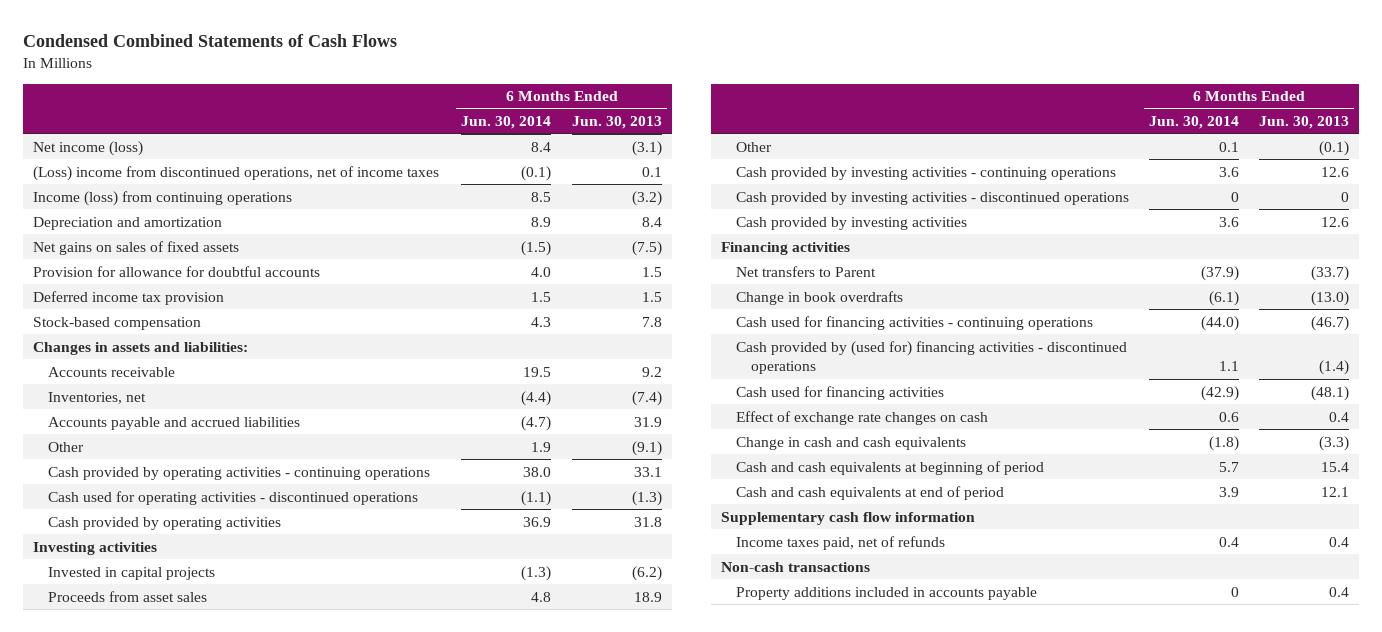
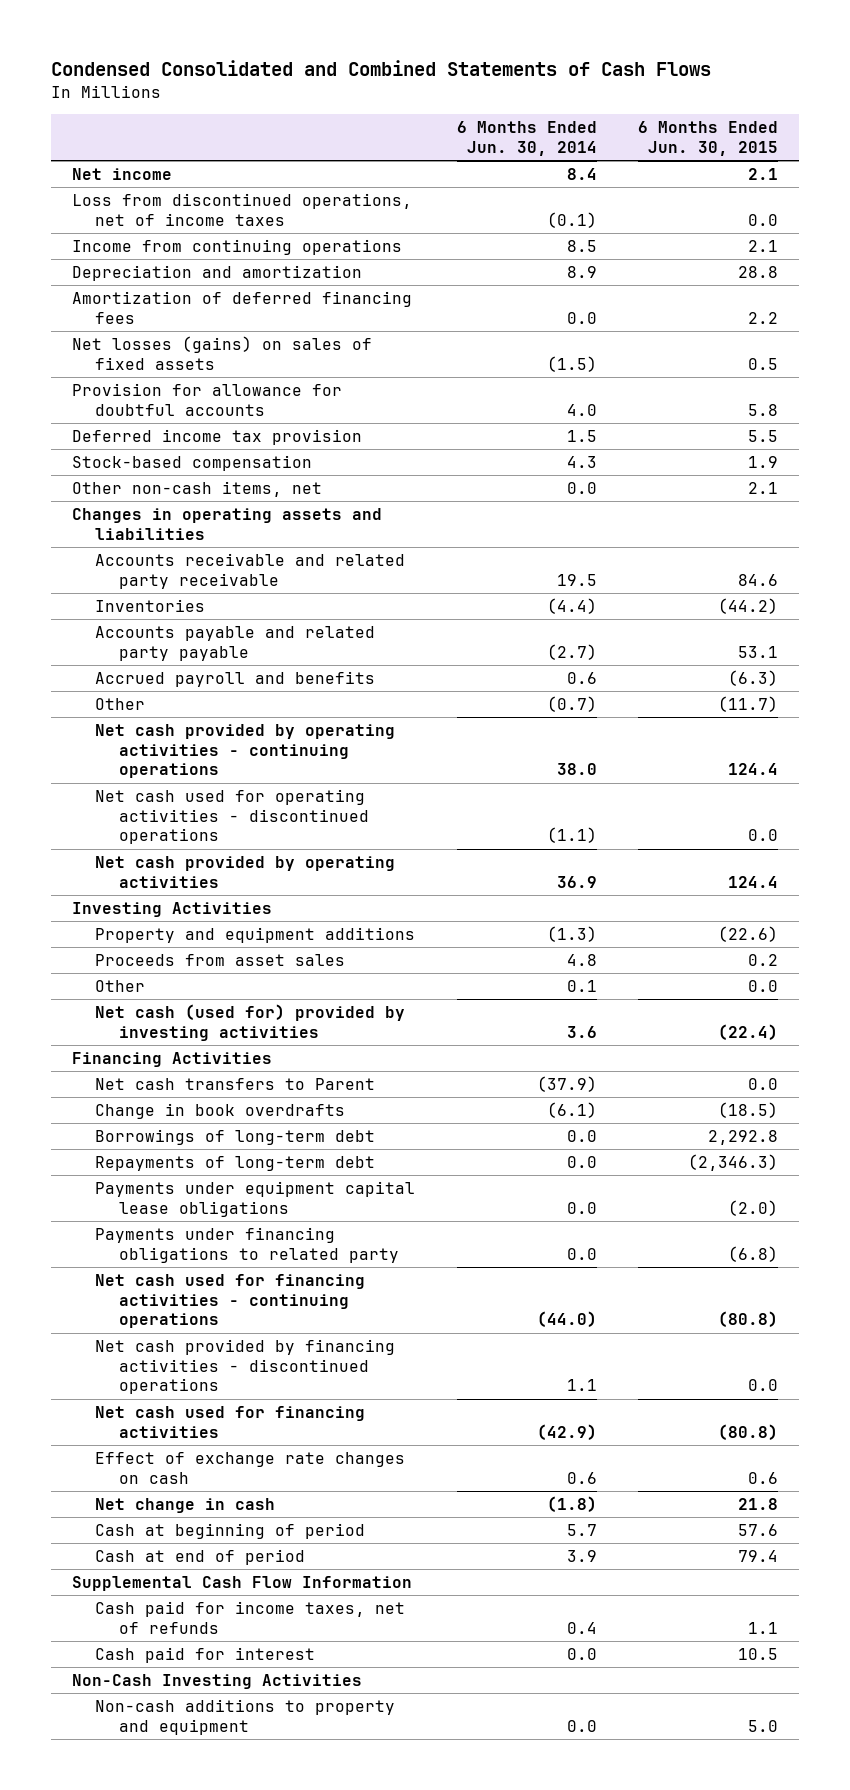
- Condensed Combined Statements of Cash Flows
+ Condensed Consolidated and Combined Statements of Cash Flows
- | 6 Months Ended Jun. 30, 2014 | 6 Months Ended Jun. 30, 2013
+ | 6 Months Ended Jun. 30, 2014 | 6 Months Ended Jun. 30, 2015
- Net income (loss) | 8.4 | (3.1)
- (Loss) income from discontinued operations, net of income taxes | (0.1) | 0.1
- Income (loss) from continuing operations | 8.5 | (3.2)
+ Net income | 8.4 | 2.1
+ Loss from discontinued operations, net of income taxes | (0.1) | 0.0
+ Income from continuing operations | 8.5 | 2.1
- Net gains on sales of fixed assets | (1.5) | (7.5)
+ Amortization of deferred financing fees | 0.0 | 2.2
+ Net losses (gains) on sales of fixed assets | (1.5) | 0.5
- Changes in assets and liabilities:
- Accounts receivable | 19.5 | 9.2
- Inventories, net | (4.4) | (7.4)
- Accounts payable and accrued liabilities | (4.7) | 31.9
- Other | 1.9 | (9.1)
- Cash provided by operating activities - continuing operations | 38.0 | 33.1
- Cash used for operating activities - discontinued operations | (1.1) | (1.3)
- Cash provided by operating activities | 36.9 | 31.8
- Investing activities
- Invested in capital projects | (1.3) | (6.2)
+ Other non-cash items, net | 0.0 | 2.1
+ Changes in operating assets and liabilities
+ Accounts receivable and related party receivable | 19.5 | 84.6
+ Inventories | (4.4) | (44.2)
+ Accounts payable and related party payable | (2.7) | 53.1
+ Accrued payroll and benefits | 0.6 | (6.3)
+ Other | (0.7) | (11.7)
+ Net cash provided by operating activities - continuing operations | 38.0 | 124.4
+ Net cash used for operating activities - discontinued operations | (1.1) | 0.0
+ Net cash provided by operating activities | 36.9 | 124.4
+ Investing Activities
+ Property and equipment additions | (1.3) | (22.6)
- Cash provided by investing activities - continuing operations | 3.6 | 12.6
- Cash provided by investing activities - discontinued operations | 0 | 0
- Cash provided by investing activities | 3.6 | 12.6
- Financing activities
- Net transfers to Parent | (37.9) | (33.7)
+ Net cash (used for) provided by investing activities | 3.6 | (22.4)
+ Financing Activities
+ Net cash transfers to Parent | (37.9) | 0.0
- Cash used for financing activities - continuing operations | (44.0) | (46.7)
- Cash provided by (used for) financing activities - discontinued operations | 1.1 | (1.4)
- Cash used for financing activities | (42.9) | (48.1)
+ Borrowings of long-term debt | 0.0 | 2,292.8
+ Repayments of long-term debt | 0.0 | (2,346.3)
+ Payments under equipment capital lease obligations | 0.0 | (2.0)
+ Payments under financing obligations to related party | 0.0 | (6.8)
+ Net cash used for financing activities - continuing operations | (44.0) | (80.8)
+ Net cash provided by financing activities - discontinued operations | 1.1 | 0.0
+ Net cash used for financing activities | (42.9) | (80.8)
- Change in cash and cash equivalents | (1.8) | (3.3)
- Cash and cash equivalents at beginning of period | 5.7 | 15.4
- Cash and cash equivalents at end of period | 3.9 | 12.1
- Supplementary cash flow information
- Income taxes paid, net of refunds | 0.4 | 0.4
- Non-cash transactions
- Property additions included in accounts payable | 0 | 0.4
+ Net change in cash | (1.8) | 21.8
+ Cash at beginning of period | 5.7 | 57.6
+ Cash at end of period | 3.9 | 79.4
+ Supplemental Cash Flow Information
+ Cash paid for income taxes, net of refunds | 0.4 | 1.1
+ Cash paid for interest | 0.0 | 10.5
+ Non-Cash Investing Activities
+ Non-cash additions to property and equipment | 0.0 | 5.0

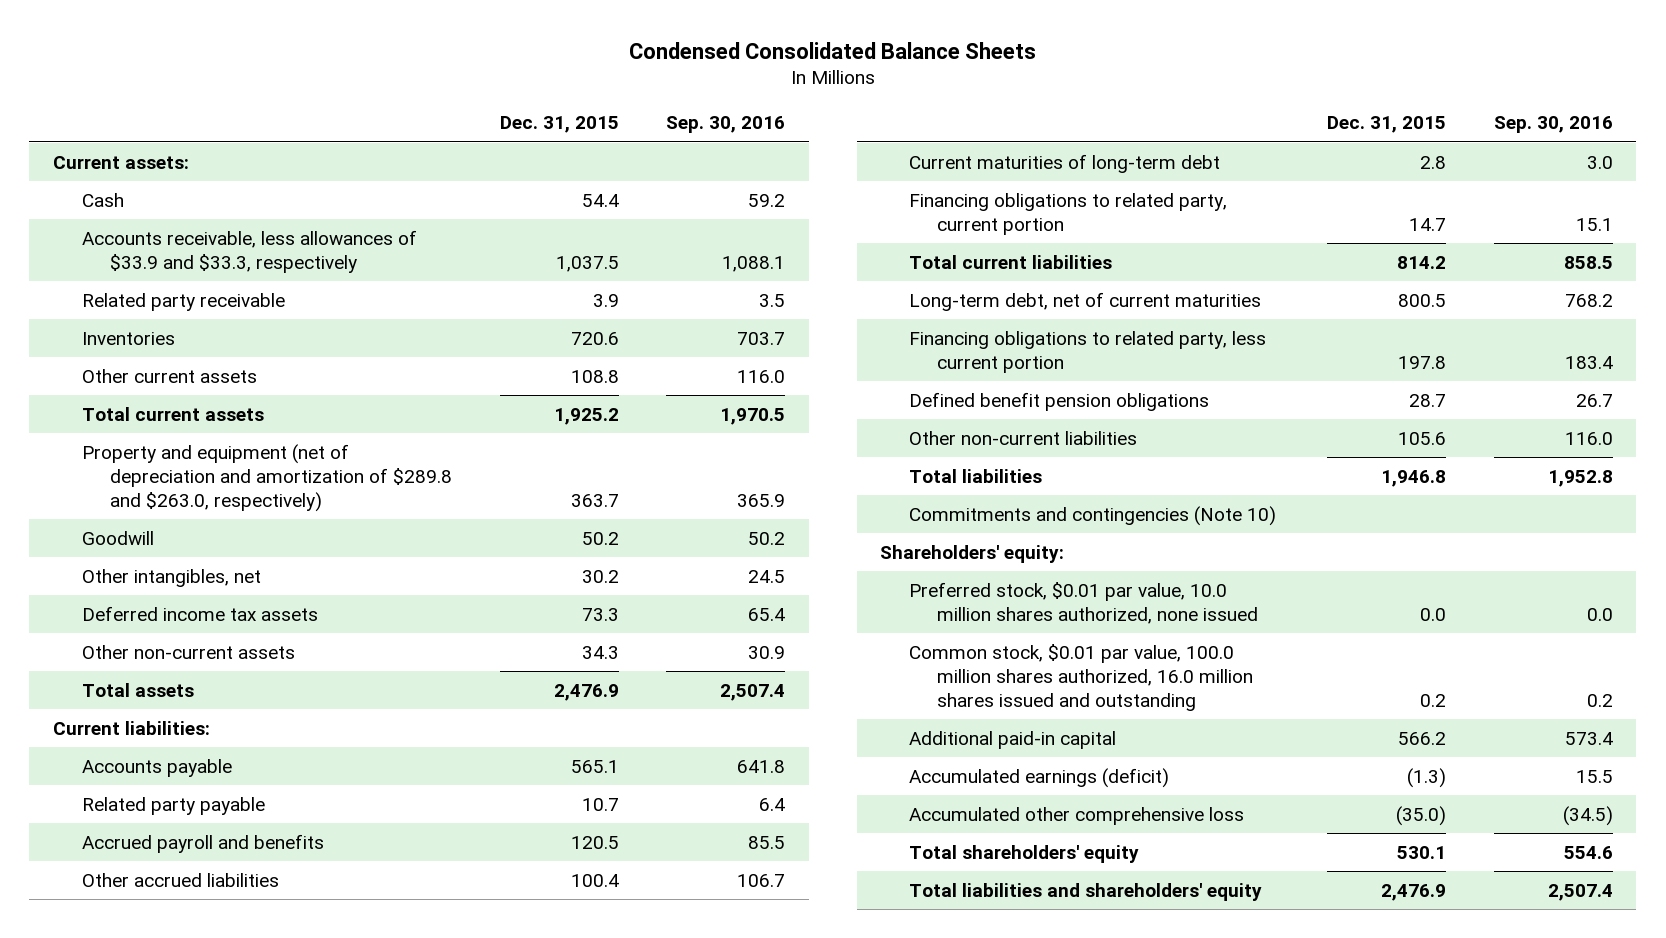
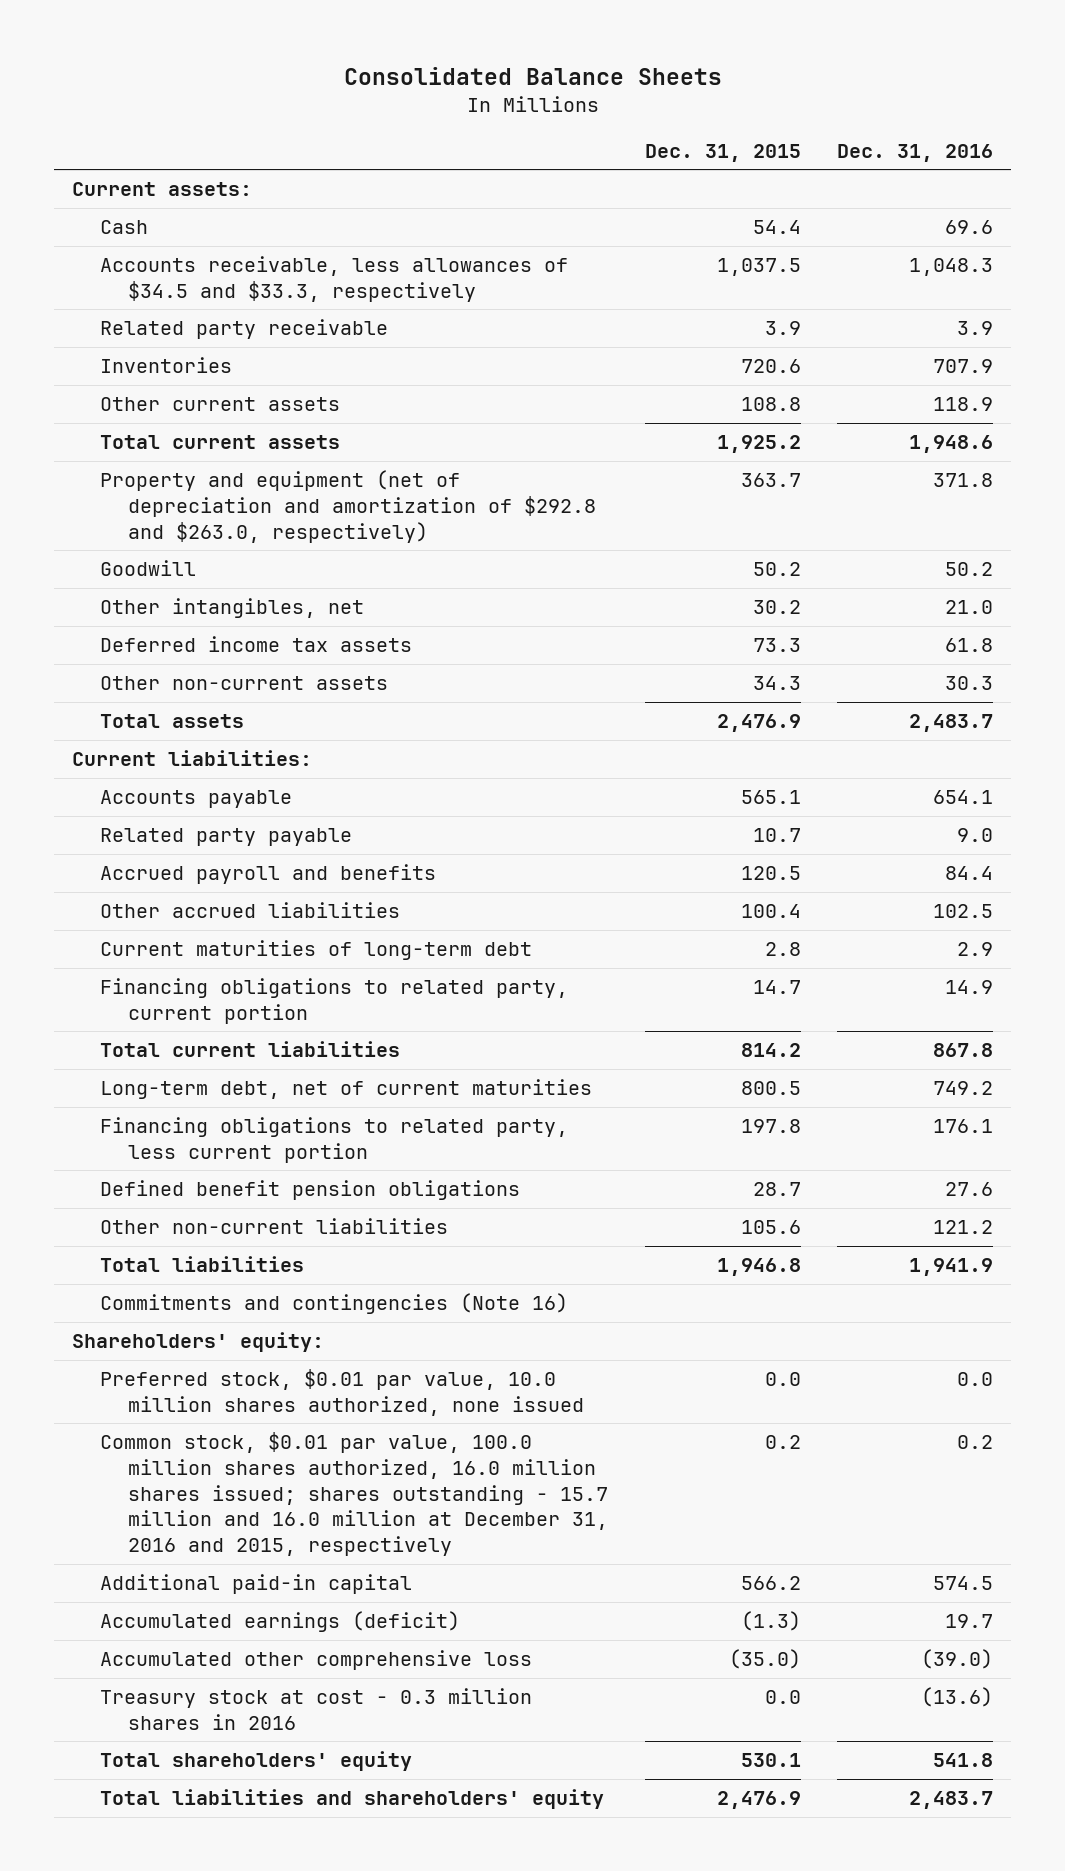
- Condensed Consolidated Balance Sheets
+ Consolidated Balance Sheets
- | Dec. 31, 2015 | Sep. 30, 2016
+ | Dec. 31, 2015 | Dec. 31, 2016
- Accounts receivable, less allowances of $33.9 and $33.3, respectively | 1,037.5 | 1,088.1
+ Accounts receivable, less allowances of $34.5 and $33.3, respectively | 1,037.5 | 1,048.3
- Property and equipment (net of depreciation and amortization of $289.8 and $263.0, respectively) | 363.7 | 365.9
+ Property and equipment (net of depreciation and amortization of $292.8 and $263.0, respectively) | 363.7 | 371.8
- Commitments and contingencies (Note 10)
+ Commitments and contingencies (Note 16)
- Common stock, $0.01 par value, 100.0 million shares authorized, 16.0 million shares issued and outstanding | 0.2 | 0.2
+ Common stock, $0.01 par value, 100.0 million shares authorized, 16.0 million shares issued; shares outstanding - 15.7 million and 16.0 million at December 31, 2016 and 2015, respectively | 0.2 | 0.2
+ Treasury stock at cost - 0.3 million shares in 2016 | 0.0 | (13.6)

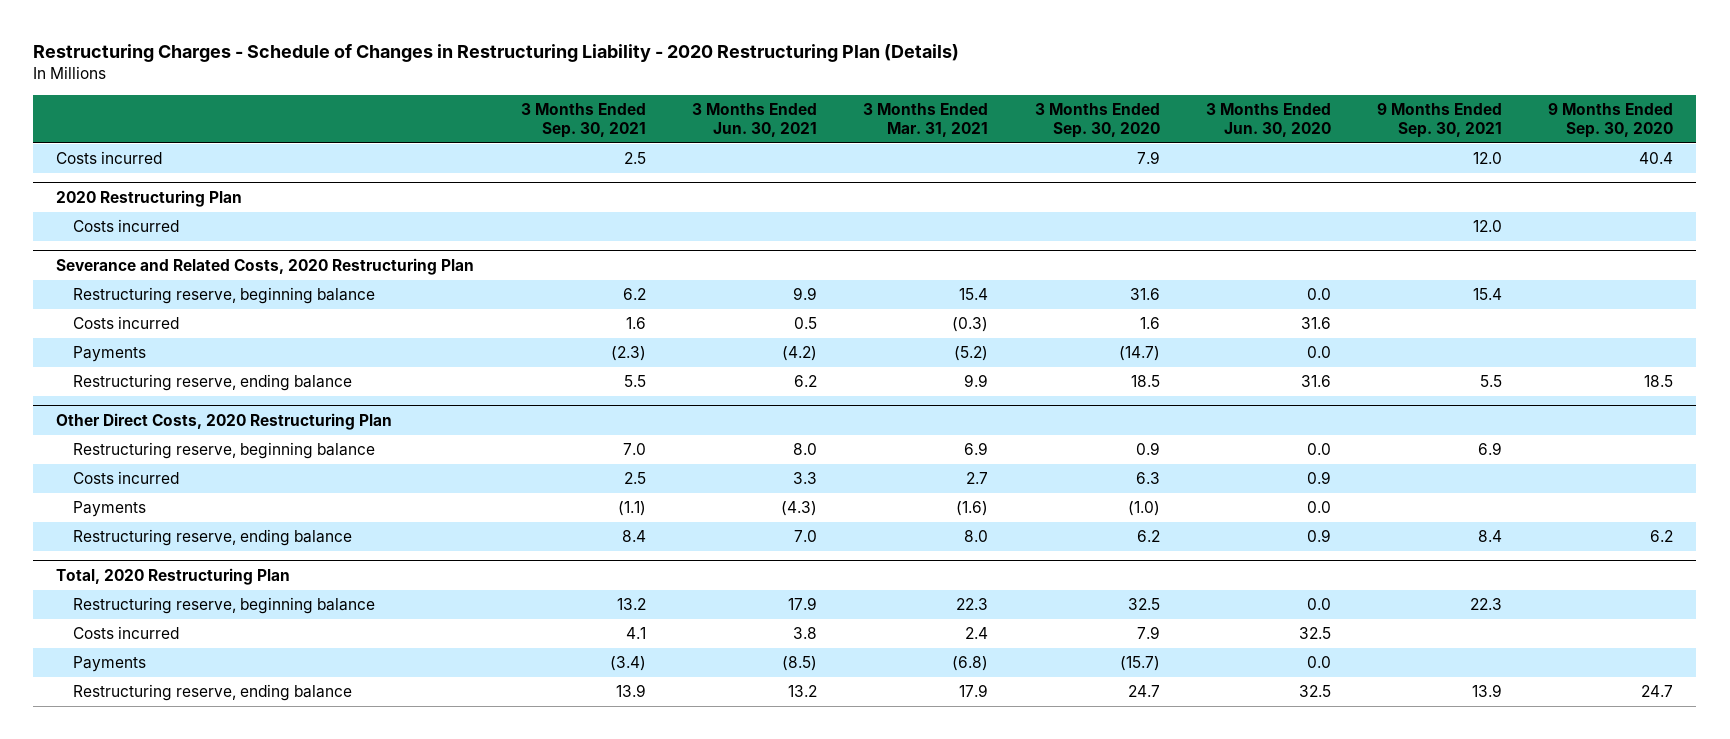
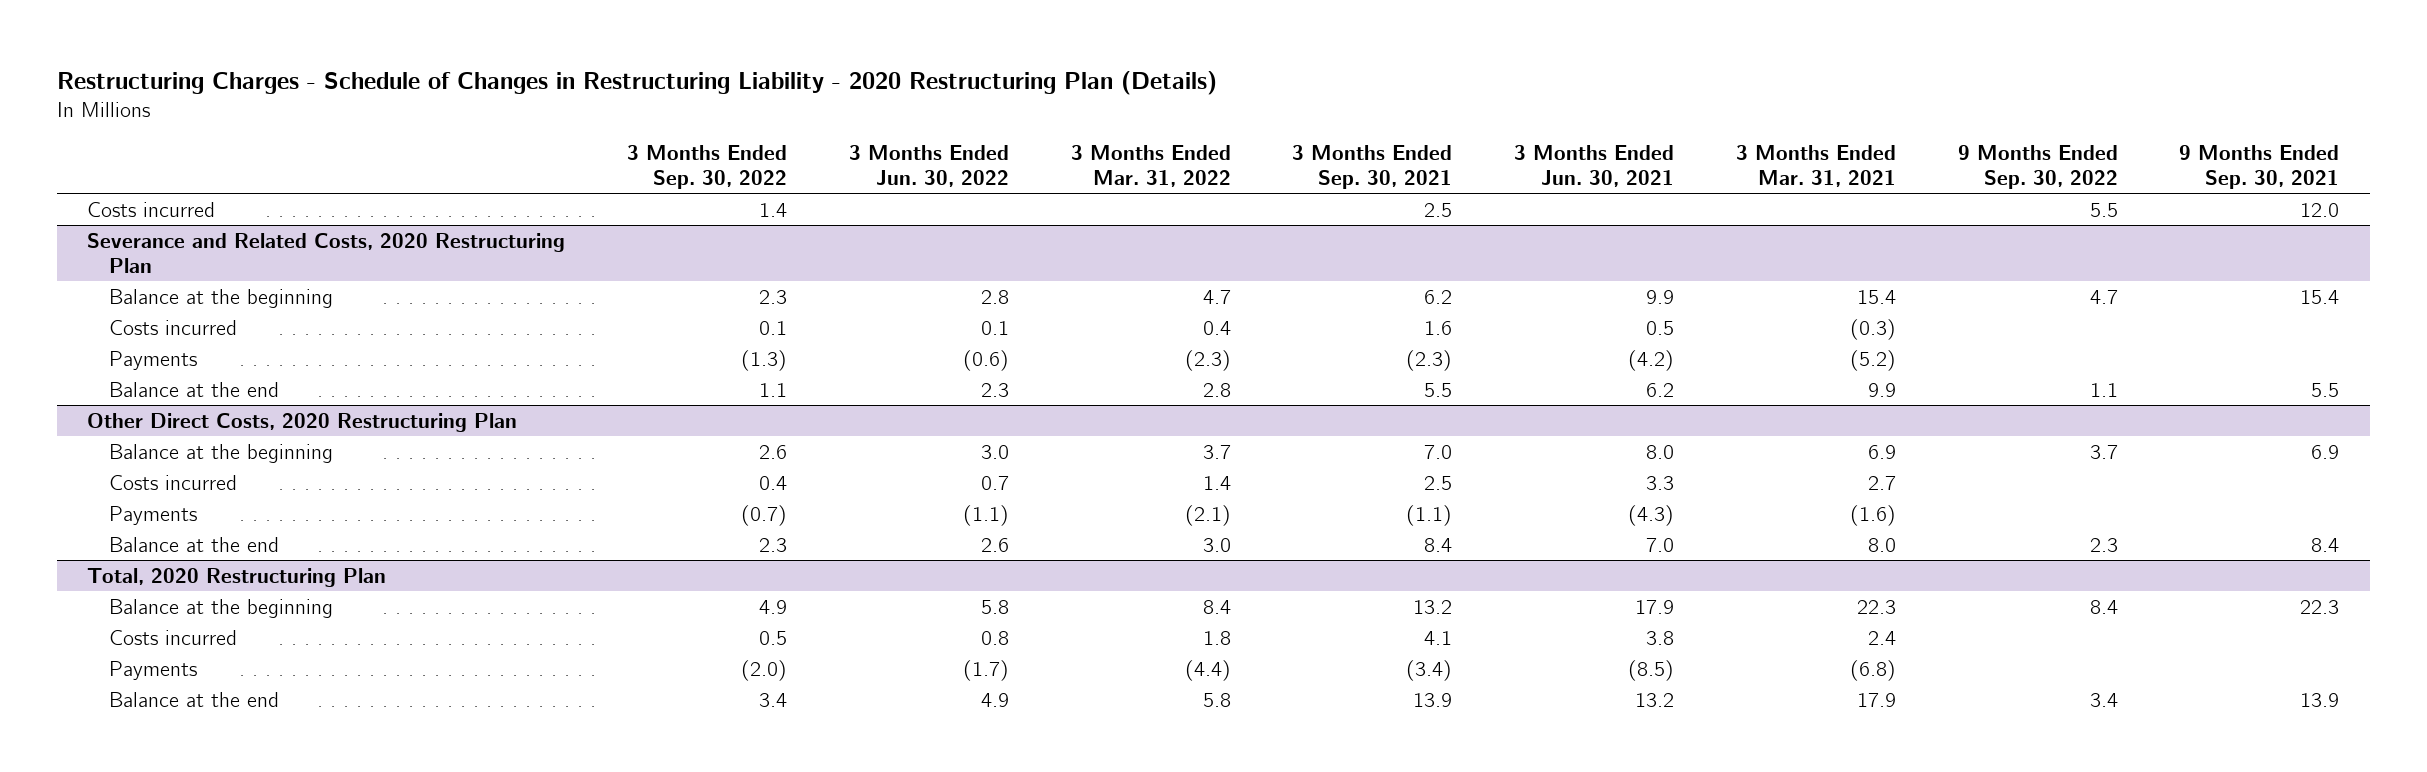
- | 3 Months Ended Sep. 30, 2021 | 3 Months Ended Jun. 30, 2021 | 3 Months Ended Mar. 31, 2021 | 3 Months Ended Sep. 30, 2020 | 3 Months Ended Jun. 30, 2020 | 9 Months Ended Sep. 30, 2021 | 9 Months Ended Sep. 30, 2020
+ | 3 Months Ended Sep. 30, 2022 | 3 Months Ended Jun. 30, 2022 | 3 Months Ended Mar. 31, 2022 | 3 Months Ended Sep. 30, 2021 | 3 Months Ended Jun. 30, 2021 | 3 Months Ended Mar. 31, 2021 | 9 Months Ended Sep. 30, 2022 | 9 Months Ended Sep. 30, 2021
- 2020 Restructuring Plan
- Costs incurred | | | | | | 12.0 |
@ Severance and Related Costs, 2020 Restructuring Plan
- Restructuring reserve, beginning balance | 6.2 | 9.9 | 15.4 | 31.6 | 0.0 | 15.4 |
+ Balance at the beginning | 2.3 | 2.8 | 4.7 | 6.2 | 9.9 | 15.4 | 4.7 | 15.4
- Restructuring reserve, ending balance | 5.5 | 6.2 | 9.9 | 18.5 | 31.6 | 5.5 | 18.5
+ Balance at the end | 1.1 | 2.3 | 2.8 | 5.5 | 6.2 | 9.9 | 1.1 | 5.5
@ Other Direct Costs, 2020 Restructuring Plan
- Restructuring reserve, beginning balance | 7.0 | 8.0 | 6.9 | 0.9 | 0.0 | 6.9 |
+ Balance at the beginning | 2.6 | 3.0 | 3.7 | 7.0 | 8.0 | 6.9 | 3.7 | 6.9
- Restructuring reserve, ending balance | 8.4 | 7.0 | 8.0 | 6.2 | 0.9 | 8.4 | 6.2
+ Balance at the end | 2.3 | 2.6 | 3.0 | 8.4 | 7.0 | 8.0 | 2.3 | 8.4
@ Total, 2020 Restructuring Plan
- Restructuring reserve, beginning balance | 13.2 | 17.9 | 22.3 | 32.5 | 0.0 | 22.3 |
+ Balance at the beginning | 4.9 | 5.8 | 8.4 | 13.2 | 17.9 | 22.3 | 8.4 | 22.3
- Restructuring reserve, ending balance | 13.9 | 13.2 | 17.9 | 24.7 | 32.5 | 13.9 | 24.7
+ Balance at the end | 3.4 | 4.9 | 5.8 | 13.9 | 13.2 | 17.9 | 3.4 | 13.9

